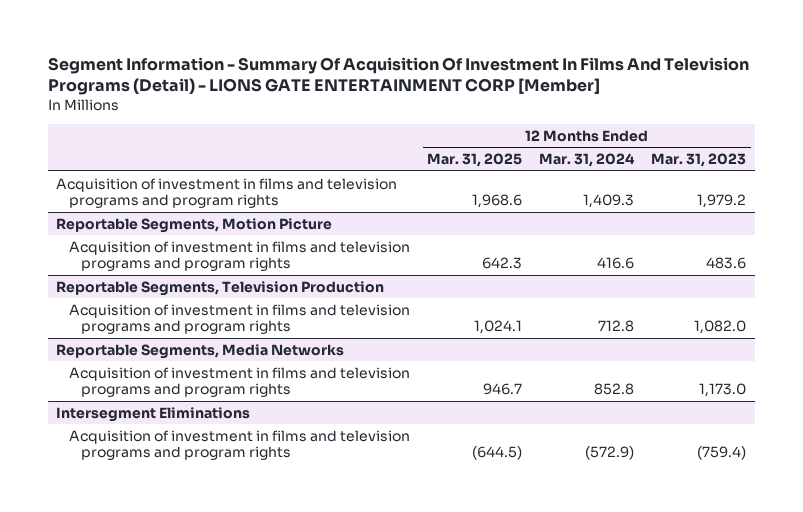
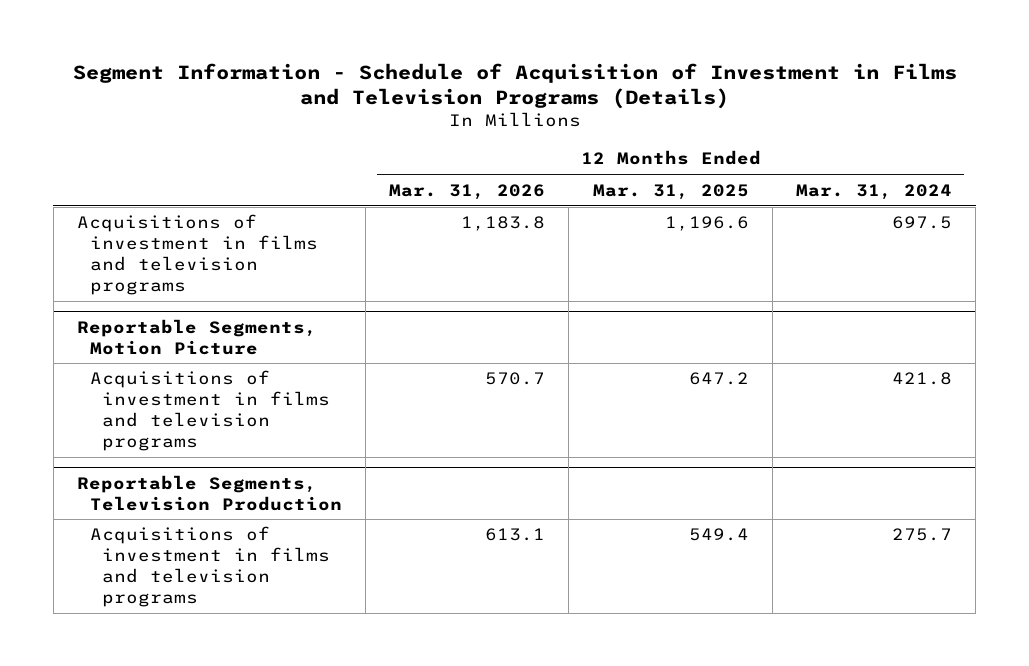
- Segment Information - Summary Of Acquisition Of Investment In Films And Television Programs (Detail) - LIONS GATE ENTERTAINMENT CORP [Member]
+ Segment Information - Schedule of Acquisition of Investment in Films and Television Programs (Details)
- | 12 Months Ended Mar. 31, 2025 | 12 Months Ended Mar. 31, 2024 | 12 Months Ended Mar. 31, 2023
+ | 12 Months Ended Mar. 31, 2026 | 12 Months Ended Mar. 31, 2025 | 12 Months Ended Mar. 31, 2024
- Acquisition of investment in films and television programs and program rights | 1,968.6 | 1,409.3 | 1,979.2
+ Acquisitions of investment in films and television programs | 1,183.8 | 1,196.6 | 697.5
@ Reportable Segments, Motion Picture
- Acquisition of investment in films and television programs and program rights | 642.3 | 416.6 | 483.6
+ Acquisitions of investment in films and television programs | 570.7 | 647.2 | 421.8
@ Reportable Segments, Television Production
- Acquisition of investment in films and television programs and program rights | 1,024.1 | 712.8 | 1,082.0
- Reportable Segments, Media Networks
- Acquisition of investment in films and television programs and program rights | 946.7 | 852.8 | 1,173.0
- Intersegment Eliminations
- Acquisition of investment in films and television programs and program rights | (644.5) | (572.9) | (759.4)
@ Reportable Segments, Television Production
+ Acquisitions of investment in films and television programs | 613.1 | 549.4 | 275.7

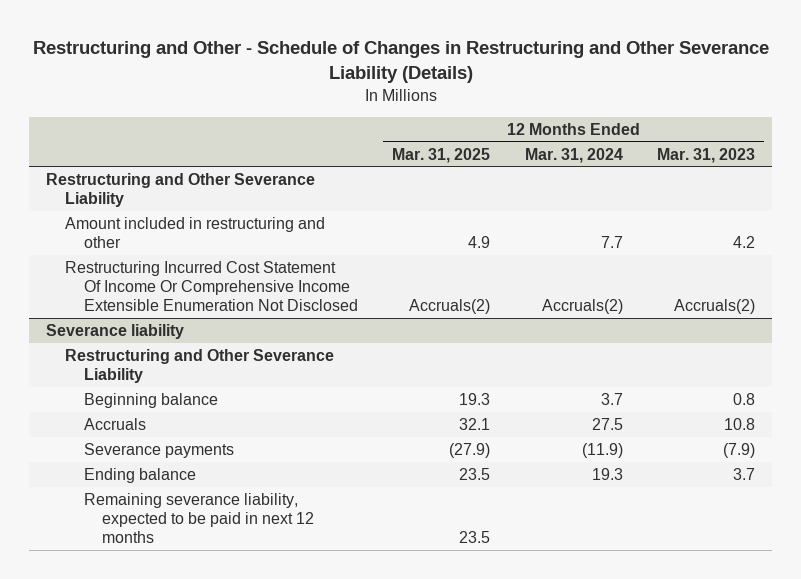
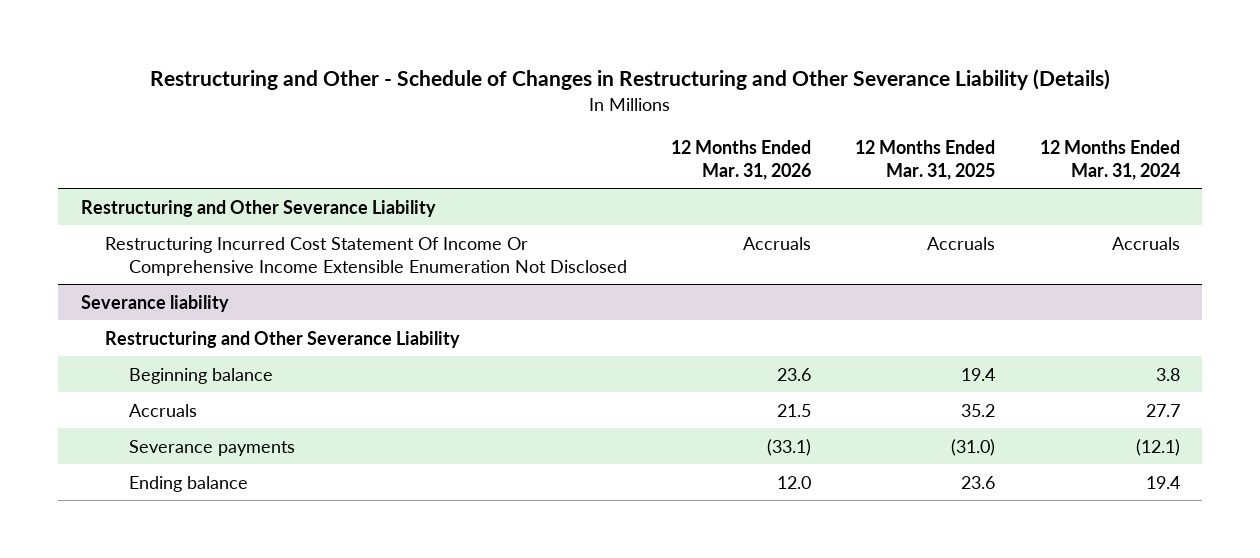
- | 12 Months Ended Mar. 31, 2025 | 12 Months Ended Mar. 31, 2024 | 12 Months Ended Mar. 31, 2023
+ | 12 Months Ended Mar. 31, 2026 | 12 Months Ended Mar. 31, 2025 | 12 Months Ended Mar. 31, 2024
- Amount included in restructuring and other | 4.9 | 7.7 | 4.2
- Restructuring Incurred Cost Statement Of Income Or Comprehensive Income Extensible Enumeration Not Disclosed | Accruals(2) | Accruals(2) | Accruals(2)
+ Restructuring Incurred Cost Statement Of Income Or Comprehensive Income Extensible Enumeration Not Disclosed | Accruals | Accruals | Accruals
@ Severance liability
- Beginning balance | 19.3 | 3.7 | 0.8
- Accruals | 32.1 | 27.5 | 10.8
- Severance payments | (27.9) | (11.9) | (7.9)
- Ending balance | 23.5 | 19.3 | 3.7
- Remaining severance liability, expected to be paid in next 12 months | 23.5 | |
+ Beginning balance | 23.6 | 19.4 | 3.8
+ Accruals | 21.5 | 35.2 | 27.7
+ Severance payments | (33.1) | (31.0) | (12.1)
+ Ending balance | 12.0 | 23.6 | 19.4

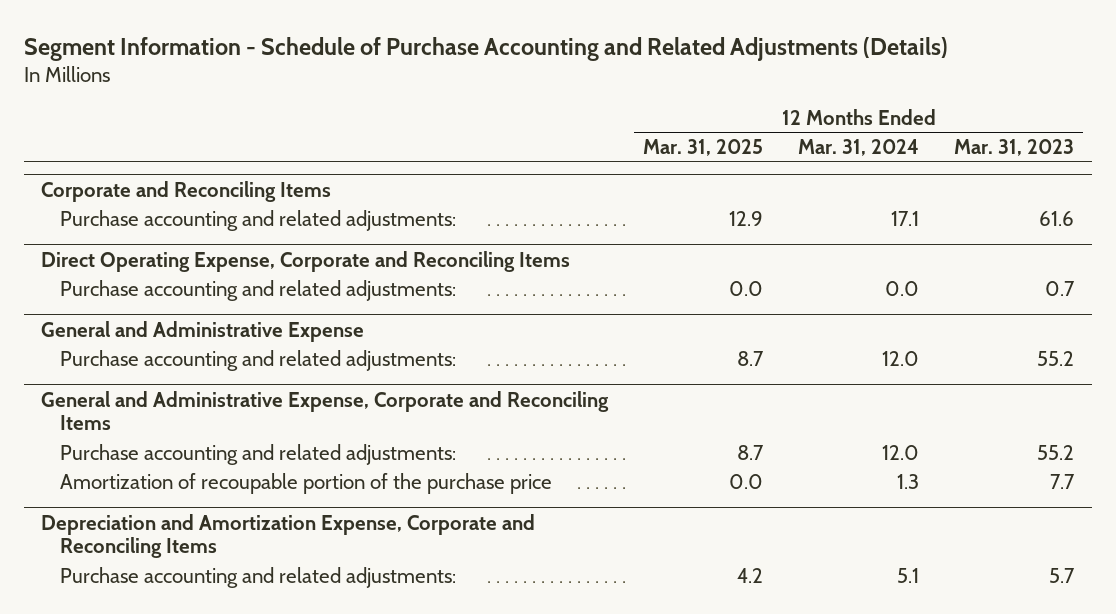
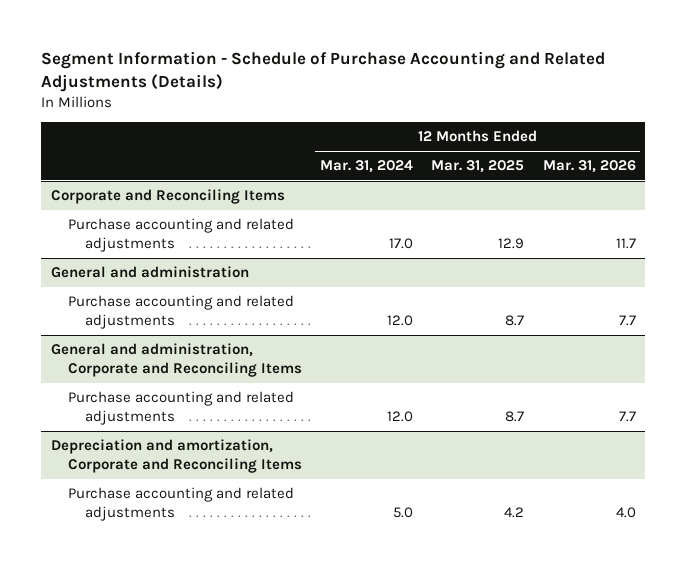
- | 12 Months Ended Mar. 31, 2025 | 12 Months Ended Mar. 31, 2024 | 12 Months Ended Mar. 31, 2023
+ | 12 Months Ended Mar. 31, 2024 | 12 Months Ended Mar. 31, 2025 | 12 Months Ended Mar. 31, 2026
@ Corporate and Reconciling Items
- Purchase accounting and related adjustments: | 12.9 | 17.1 | 61.6
- Direct Operating Expense, Corporate and Reconciling Items
- Purchase accounting and related adjustments: | 0.0 | 0.0 | 0.7
- General and Administrative Expense
- Purchase accounting and related adjustments: | 8.7 | 12.0 | 55.2
- General and Administrative Expense, Corporate and Reconciling Items
- Purchase accounting and related adjustments: | 8.7 | 12.0 | 55.2
- Amortization of recoupable portion of the purchase price | 0.0 | 1.3 | 7.7
- Depreciation and Amortization Expense, Corporate and Reconciling Items
- Purchase accounting and related adjustments: | 4.2 | 5.1 | 5.7
@ Corporate and Reconciling Items
+ Purchase accounting and related adjustments | 17.0 | 12.9 | 11.7
+ General and administration
+ Purchase accounting and related adjustments | 12.0 | 8.7 | 7.7
+ General and administration, Corporate and Reconciling Items
+ Purchase accounting and related adjustments | 12.0 | 8.7 | 7.7
+ Depreciation and amortization, Corporate and Reconciling Items
+ Purchase accounting and related adjustments | 5.0 | 4.2 | 4.0

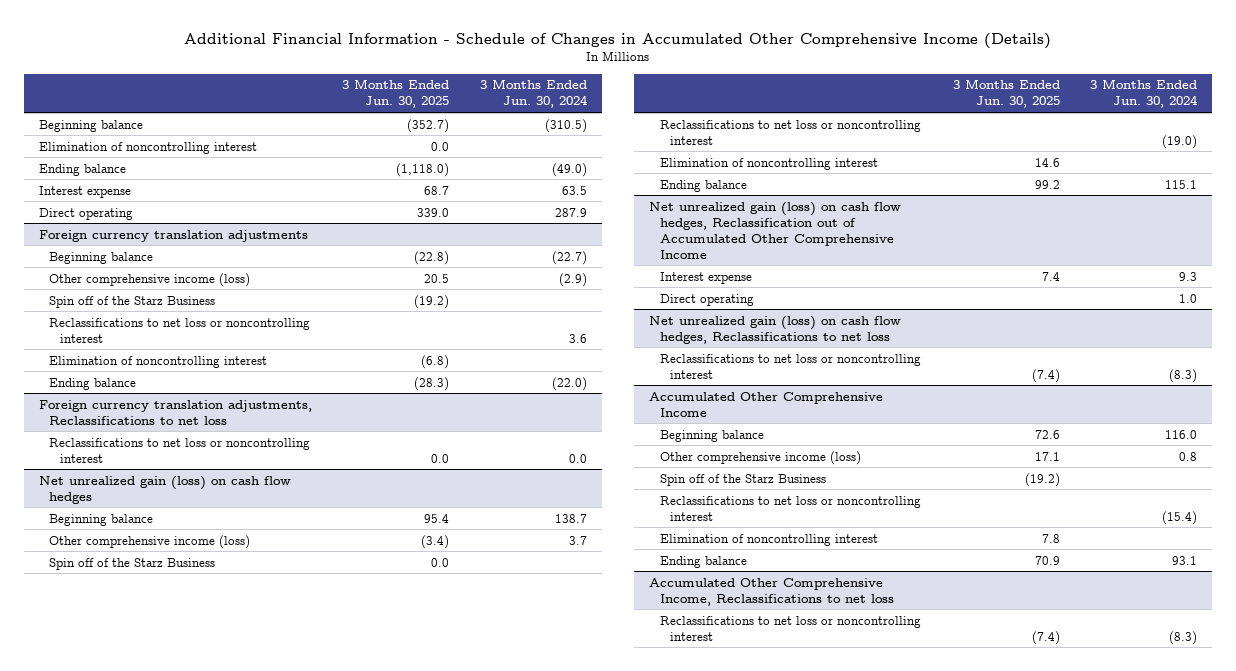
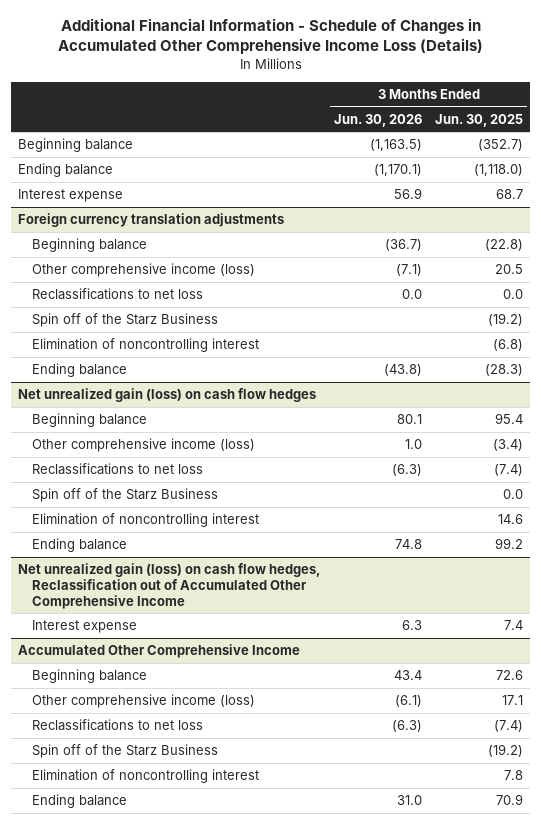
- Additional Financial Information - Schedule of Changes in Accumulated Other Comprehensive Income (Details)
+ Additional Financial Information - Schedule of Changes in Accumulated Other Comprehensive Income Loss (Details)
- | 3 Months Ended Jun. 30, 2025 | 3 Months Ended Jun. 30, 2024
+ | 3 Months Ended Jun. 30, 2026 | 3 Months Ended Jun. 30, 2025
- Elimination of noncontrolling interest | 0.0 |
- Direct operating | 339.0 | 287.9
@ Foreign currency translation adjustments
+ Reclassifications to net loss | 0.0 | 0.0
- Reclassifications to net loss or noncontrolling interest | | 3.6
- Foreign currency translation adjustments, Reclassifications to net loss
- Reclassifications to net loss or noncontrolling interest | 0.0 | 0.0
@ Net unrealized gain (loss) on cash flow hedges
+ Reclassifications to net loss | (6.3) | (7.4)
- Reclassifications to net loss or noncontrolling interest | | (19.0)
@ Net unrealized gain (loss) on cash flow hedges, Reclassification out of Accumulated Other Comprehensive Income
- Direct operating | | 1.0
- Net unrealized gain (loss) on cash flow hedges, Reclassifications to net loss
- Reclassifications to net loss or noncontrolling interest | (7.4) | (8.3)
@ Accumulated Other Comprehensive Income
+ Reclassifications to net loss | (6.3) | (7.4)
- Reclassifications to net loss or noncontrolling interest | | (15.4)
- Accumulated Other Comprehensive Income, Reclassifications to net loss
- Reclassifications to net loss or noncontrolling interest | (7.4) | (8.3)

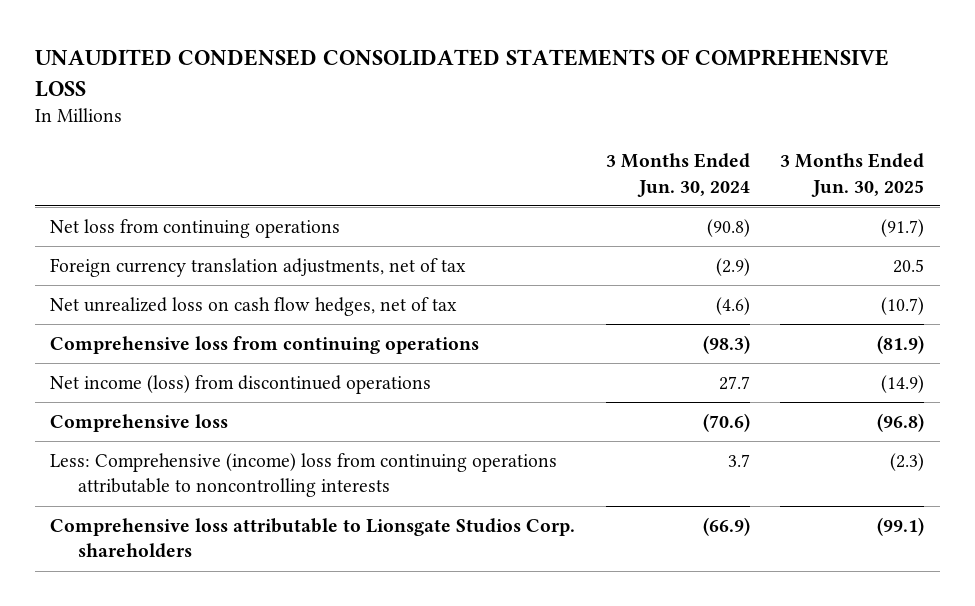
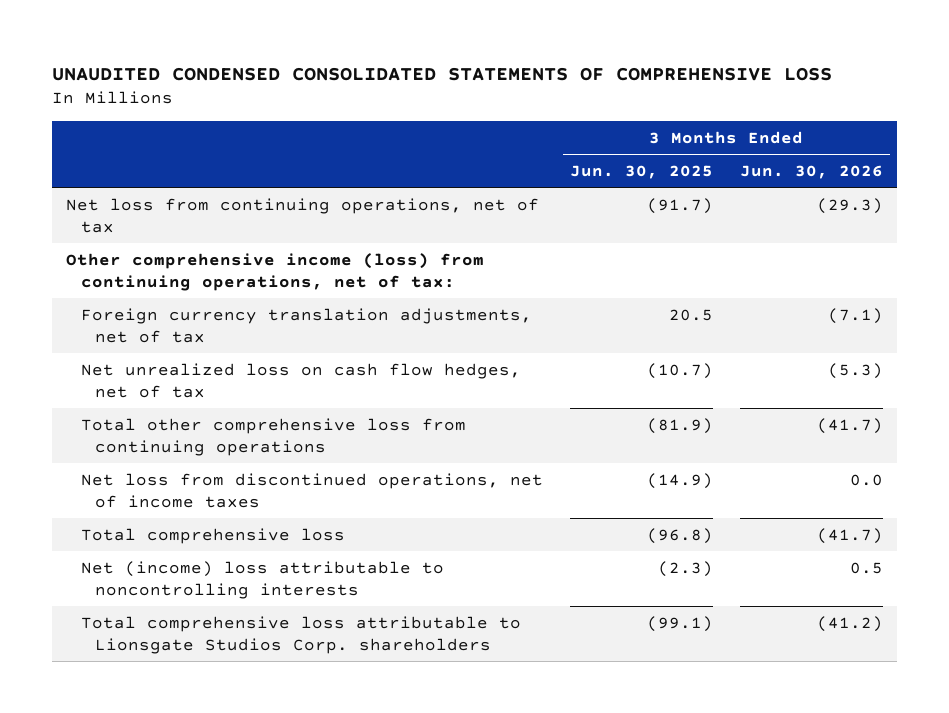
- | 3 Months Ended Jun. 30, 2024 | 3 Months Ended Jun. 30, 2025
+ | 3 Months Ended Jun. 30, 2025 | 3 Months Ended Jun. 30, 2026
- Net loss from continuing operations | (90.8) | (91.7)
+ Net loss from continuing operations, net of tax | (91.7) | (29.3)
+ Other comprehensive income (loss) from continuing operations, net of tax:
- Comprehensive loss from continuing operations | (98.3) | (81.9)
- Net income (loss) from discontinued operations | 27.7 | (14.9)
- Comprehensive loss | (70.6) | (96.8)
- Less: Comprehensive (income) loss from continuing operations attributable to noncontrolling interests | 3.7 | (2.3)
- Comprehensive loss attributable to Lionsgate Studios Corp. shareholders | (66.9) | (99.1)
+ Total other comprehensive loss from continuing operations | (81.9) | (41.7)
+ Net loss from discontinued operations, net of income taxes | (14.9) | 0.0
+ Total comprehensive loss | (96.8) | (41.7)
+ Net (income) loss attributable to noncontrolling interests | (2.3) | 0.5
+ Total comprehensive loss attributable to Lionsgate Studios Corp. shareholders | (99.1) | (41.2)

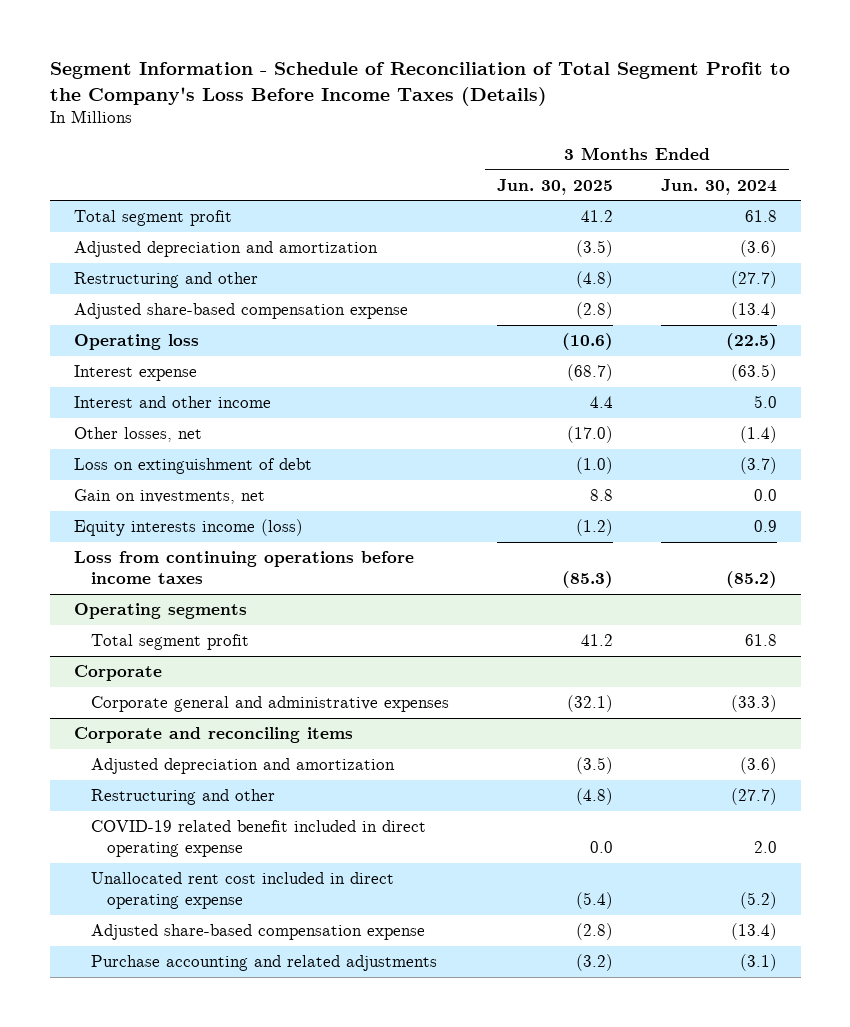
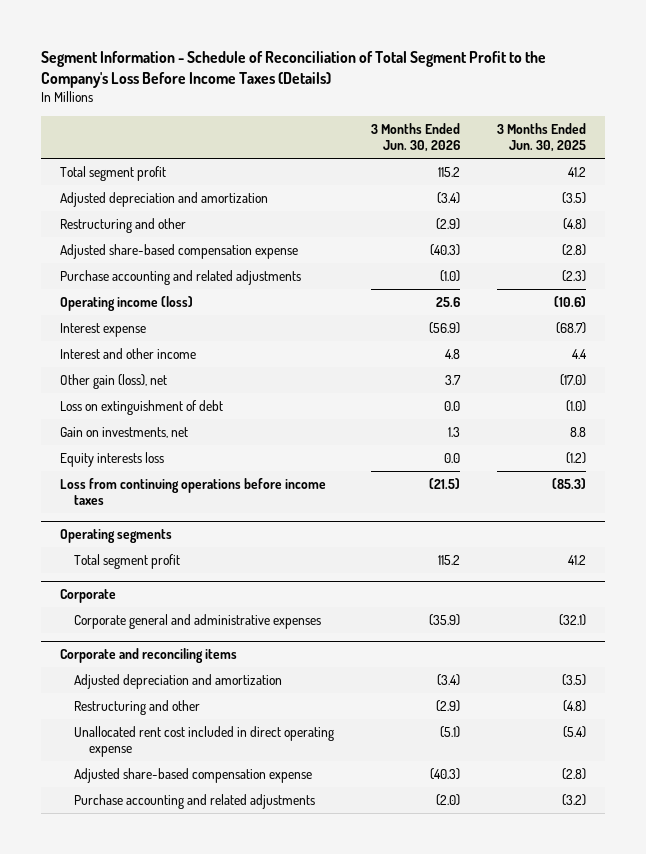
- | 3 Months Ended Jun. 30, 2025 | 3 Months Ended Jun. 30, 2024
+ | 3 Months Ended Jun. 30, 2026 | 3 Months Ended Jun. 30, 2025
- Operating loss | (10.6) | (22.5)
+ Purchase accounting and related adjustments | (1.0) | (2.3)
+ Operating income (loss) | 25.6 | (10.6)
- Other losses, net | (17.0) | (1.4)
+ Other gain (loss), net | 3.7 | (17.0)
- Equity interests income (loss) | (1.2) | 0.9
+ Equity interests loss | 0.0 | (1.2)
@ Corporate and reconciling items
- COVID-19 related benefit included in direct operating expense | 0.0 | 2.0

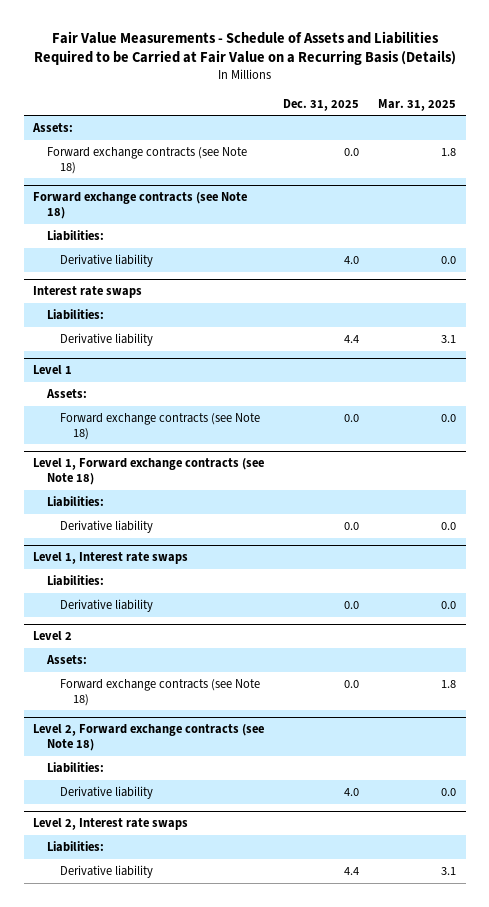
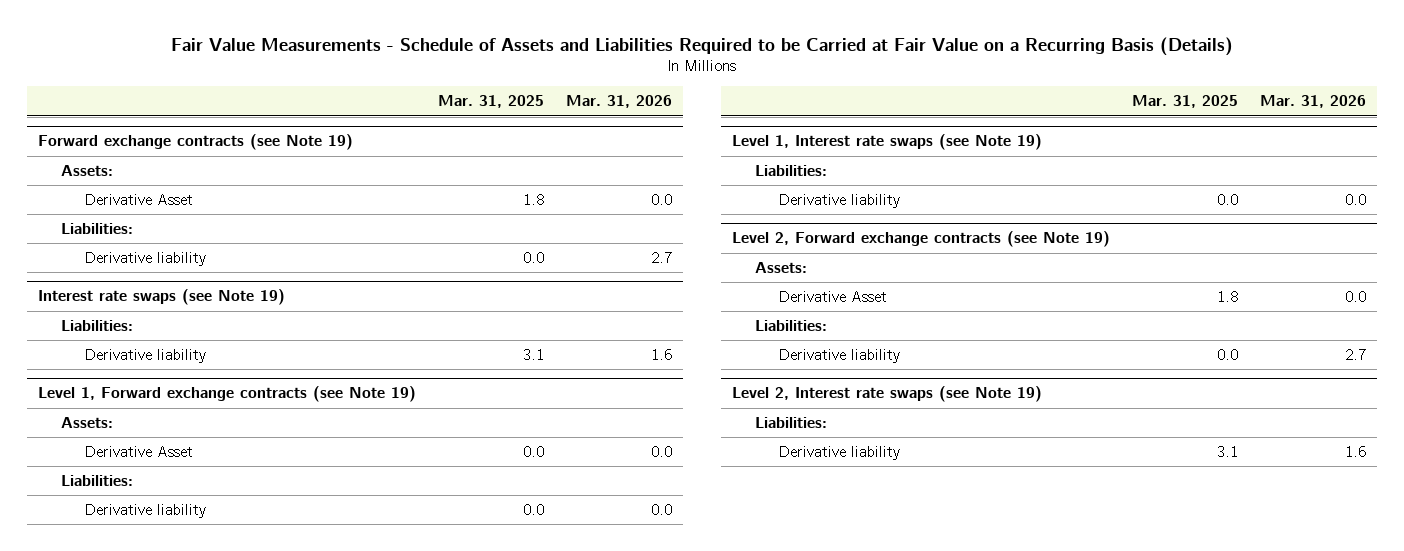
- | Dec. 31, 2025 | Mar. 31, 2025
+ | Mar. 31, 2025 | Mar. 31, 2026
+ Forward exchange contracts (see Note 19)
- Forward exchange contracts (see Note 18) | 0.0 | 1.8
- Forward exchange contracts (see Note 18)
+ Derivative Asset | 1.8 | 0.0
- Interest rate swaps
+ Interest rate swaps (see Note 19)
- Level 1
+ Level 1, Forward exchange contracts (see Note 19)
- Forward exchange contracts (see Note 18) | 0.0 | 0.0
- Level 1, Forward exchange contracts (see Note 18)
+ Derivative Asset | 0.0 | 0.0
- Level 1, Interest rate swaps
+ Level 1, Interest rate swaps (see Note 19)
- Level 2
+ Level 2, Forward exchange contracts (see Note 19)
- Forward exchange contracts (see Note 18) | 0.0 | 1.8
- Level 2, Forward exchange contracts (see Note 18)
+ Derivative Asset | 1.8 | 0.0
- Level 2, Interest rate swaps
+ Level 2, Interest rate swaps (see Note 19)

